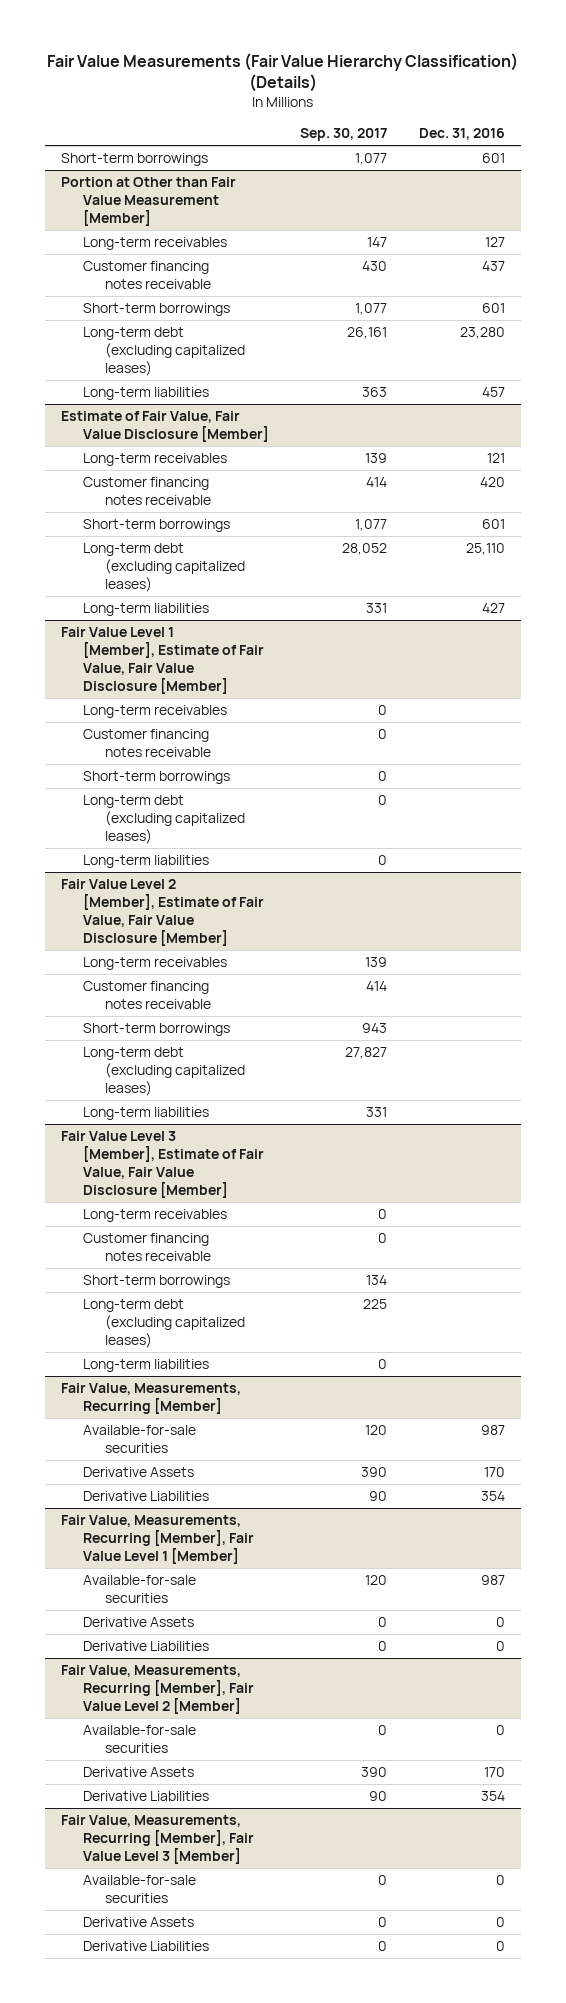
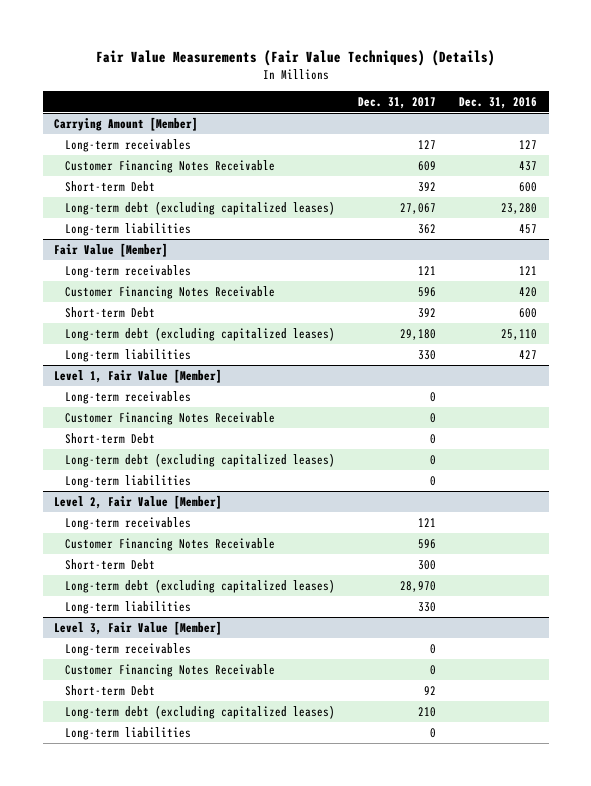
- Fair Value Measurements (Fair Value Hierarchy Classification) (Details)
+ Fair Value Measurements (Fair Value Techniques) (Details)
- | Sep. 30, 2017 | Dec. 31, 2016
+ | Dec. 31, 2017 | Dec. 31, 2016
- Short-term borrowings | 1,077 | 601
- Portion at Other than Fair Value Measurement [Member]
+ Carrying Amount [Member]
- Customer financing notes receivable | 430 | 437
- Short-term borrowings | 1,077 | 601
+ Customer Financing Notes Receivable | 609 | 437
+ Short-term Debt | 392 | 600
- Estimate of Fair Value, Fair Value Disclosure [Member]
+ Fair Value [Member]
- Customer financing notes receivable | 414 | 420
- Short-term borrowings | 1,077 | 601
+ Customer Financing Notes Receivable | 596 | 420
+ Short-term Debt | 392 | 600
- Fair Value Level 1 [Member], Estimate of Fair Value, Fair Value Disclosure [Member]
- Long-term receivables | 0 |
- Customer financing notes receivable | 0 |
- Short-term borrowings | 0 |
- Long-term debt (excluding capitalized leases) | 0 |
- Long-term liabilities | 0 |
- Fair Value Level 2 [Member], Estimate of Fair Value, Fair Value Disclosure [Member]
- Long-term receivables | 139 |
- Customer financing notes receivable | 414 |
- Short-term borrowings | 943 |
- Long-term debt (excluding capitalized leases) | 27,827 |
- Long-term liabilities | 331 |
- Fair Value Level 3 [Member], Estimate of Fair Value, Fair Value Disclosure [Member]
- Long-term receivables | 0 |
- Customer financing notes receivable | 0 |
- Short-term borrowings | 134 |
- Long-term debt (excluding capitalized leases) | 225 |
- Long-term liabilities | 0 |
- Fair Value, Measurements, Recurring [Member]
- Available-for-sale securities | 120 | 987
- Derivative Assets | 390 | 170
- Derivative Liabilities | 90 | 354
- Fair Value, Measurements, Recurring [Member], Fair Value Level 1 [Member]
- Available-for-sale securities | 120 | 987
- Derivative Assets | 0 | 0
- Derivative Liabilities | 0 | 0
- Fair Value, Measurements, Recurring [Member], Fair Value Level 2 [Member]
- Available-for-sale securities | 0 | 0
- Derivative Assets | 390 | 170
- Derivative Liabilities | 90 | 354
- Fair Value, Measurements, Recurring [Member], Fair Value Level 3 [Member]
- Available-for-sale securities | 0 | 0
- Derivative Assets | 0 | 0
- Derivative Liabilities | 0 | 0
+ Level 1, Fair Value [Member]
+ Long-term receivables | 0 |
+ Customer Financing Notes Receivable | 0 |
+ Short-term Debt | 0 |
+ Long-term debt (excluding capitalized leases) | 0 |
+ Long-term liabilities | 0 |
+ Level 2, Fair Value [Member]
+ Long-term receivables | 121 |
+ Customer Financing Notes Receivable | 596 |
+ Short-term Debt | 300 |
+ Long-term debt (excluding capitalized leases) | 28,970 |
+ Long-term liabilities | 330 |
+ Level 3, Fair Value [Member]
+ Long-term receivables | 0 |
+ Customer Financing Notes Receivable | 0 |
+ Short-term Debt | 92 |
+ Long-term debt (excluding capitalized leases) | 210 |
+ Long-term liabilities | 0 |

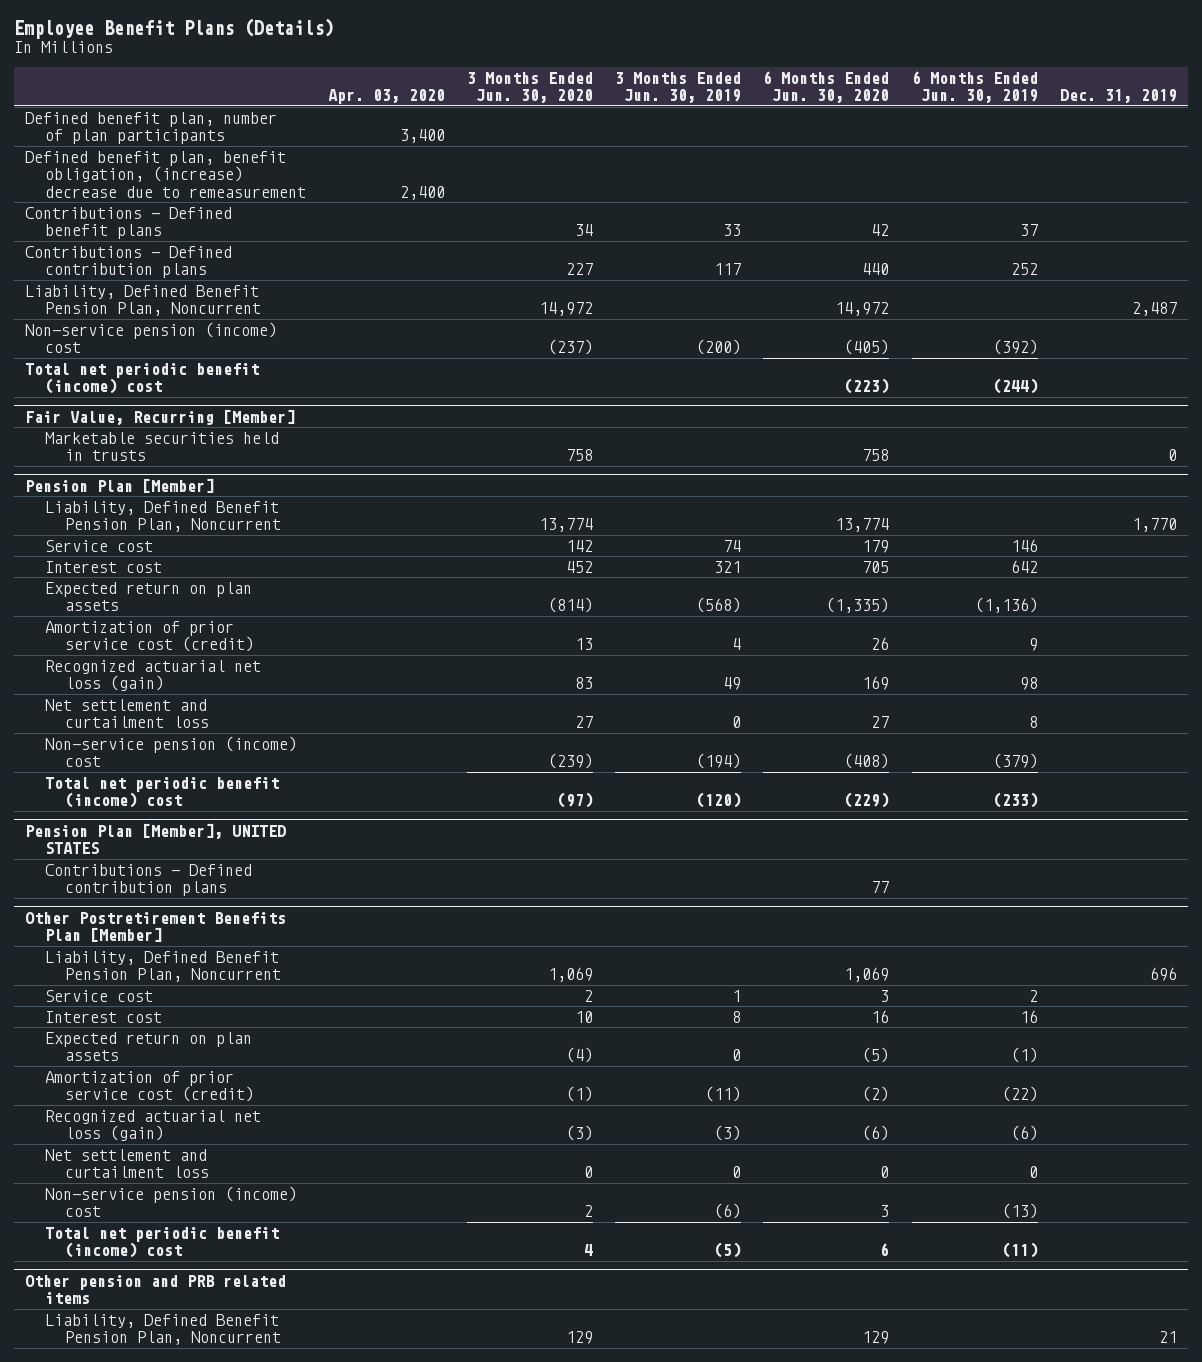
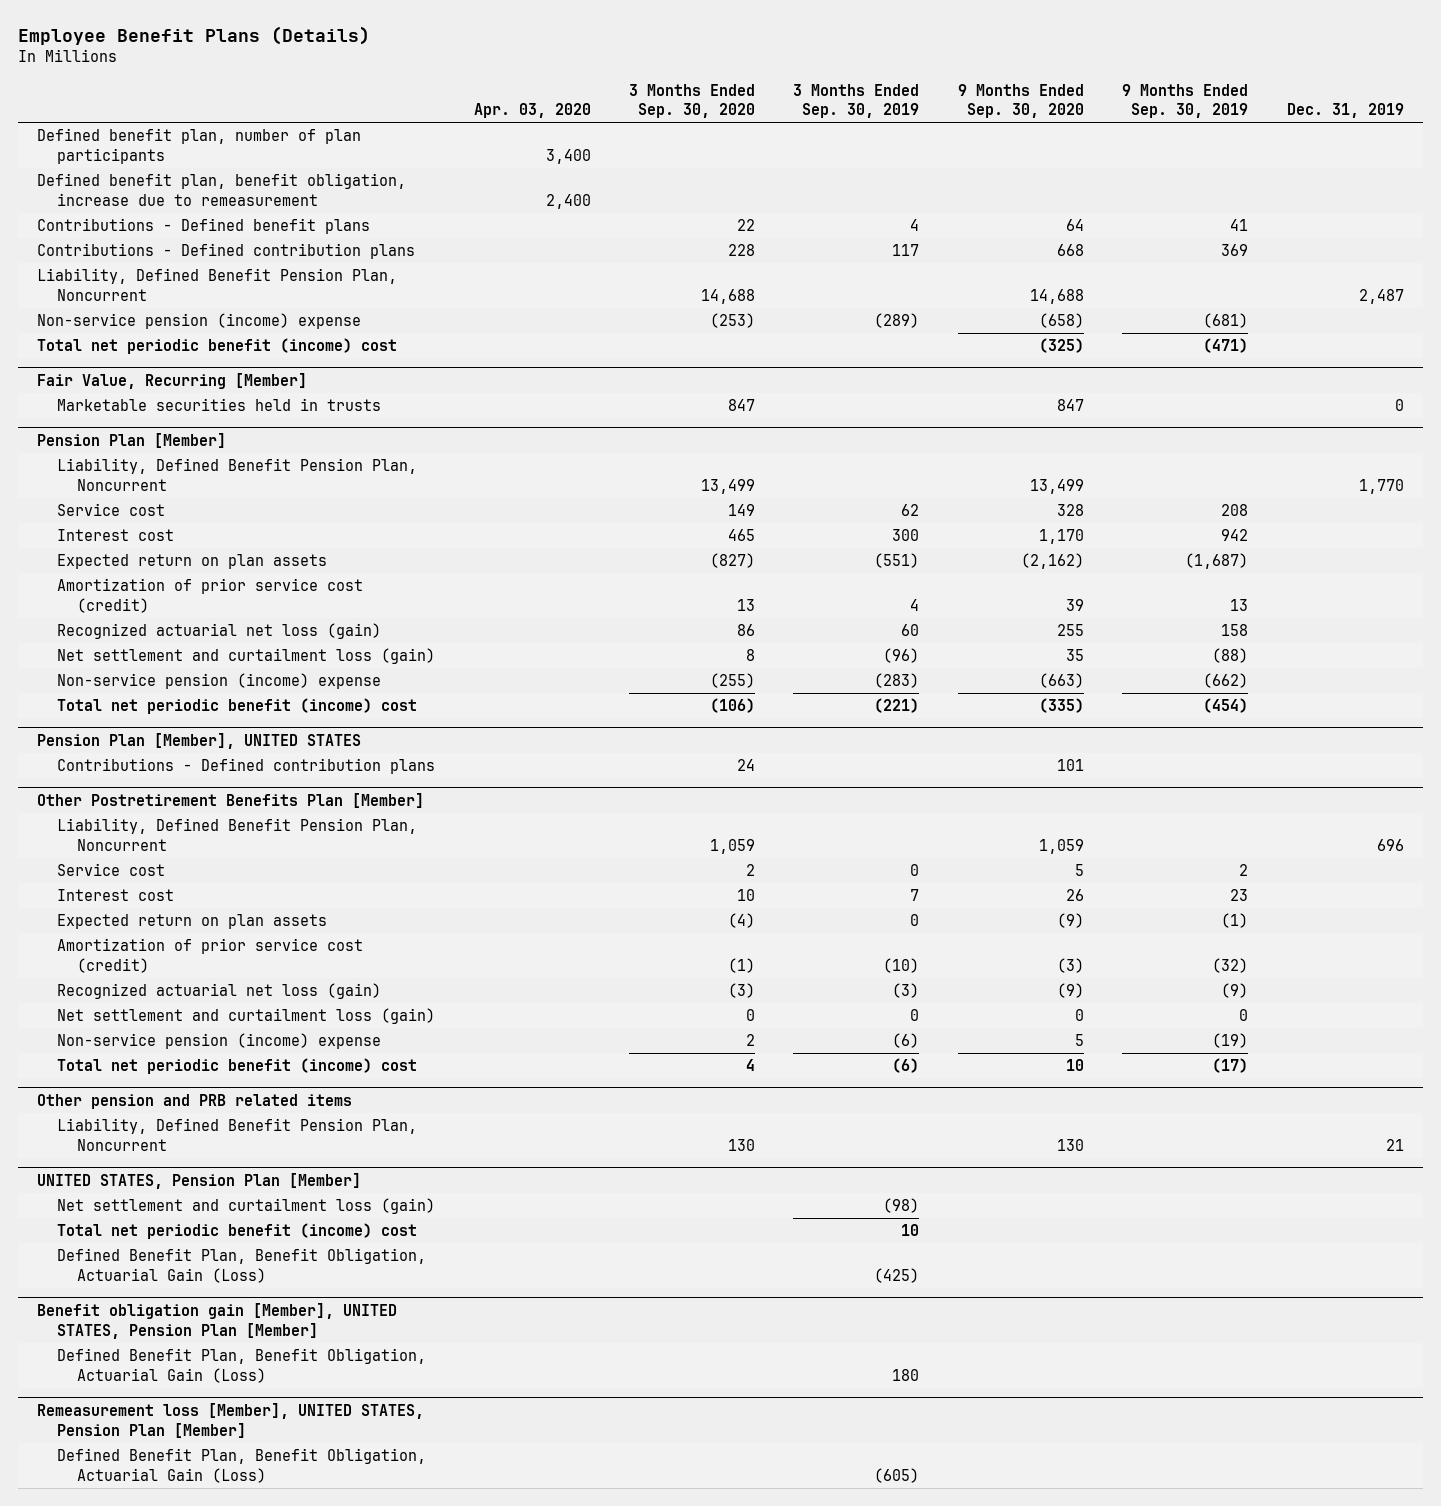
- | Apr. 03, 2020 | 3 Months Ended Jun. 30, 2020 | 3 Months Ended Jun. 30, 2019 | 6 Months Ended Jun. 30, 2020 | 6 Months Ended Jun. 30, 2019 | Dec. 31, 2019
+ | Apr. 03, 2020 | 3 Months Ended Sep. 30, 2020 | 3 Months Ended Sep. 30, 2019 | 9 Months Ended Sep. 30, 2020 | 9 Months Ended Sep. 30, 2019 | Dec. 31, 2019
- Defined benefit plan, benefit obligation, (increase) decrease due to remeasurement | 2,400 | | | | |
+ Defined benefit plan, benefit obligation, increase due to remeasurement | 2,400 | | | | |
- Non-service pension (income) cost | | (237) | (200) | (405) | (392) |
+ Non-service pension (income) expense | | (253) | (289) | (658) | (681) |
@ Pension Plan [Member]
- Net settlement and curtailment loss | | 27 | 0 | 27 | 8 |
- Non-service pension (income) cost | | (239) | (194) | (408) | (379) |
+ Net settlement and curtailment loss (gain) | | 8 | (96) | 35 | (88) |
+ Non-service pension (income) expense | | (255) | (283) | (663) | (662) |
@ Other Postretirement Benefits Plan [Member]
- Net settlement and curtailment loss | | 0 | 0 | 0 | 0 |
- Non-service pension (income) cost | | 2 | (6) | 3 | (13) |
+ Net settlement and curtailment loss (gain) | | 0 | 0 | 0 | 0 |
+ Non-service pension (income) expense | | 2 | (6) | 5 | (19) |
+ UNITED STATES, Pension Plan [Member]
+ Net settlement and curtailment loss (gain) | | | (98) | | |
+ Total net periodic benefit (income) cost | | | 10 | | |
+ Defined Benefit Plan, Benefit Obligation, Actuarial Gain (Loss) | | | (425) | | |
+ Benefit obligation gain [Member], UNITED STATES, Pension Plan [Member]
+ Defined Benefit Plan, Benefit Obligation, Actuarial Gain (Loss) | | | 180 | | |
+ Remeasurement loss [Member], UNITED STATES, Pension Plan [Member]
+ Defined Benefit Plan, Benefit Obligation, Actuarial Gain (Loss) | | | (605) | | |

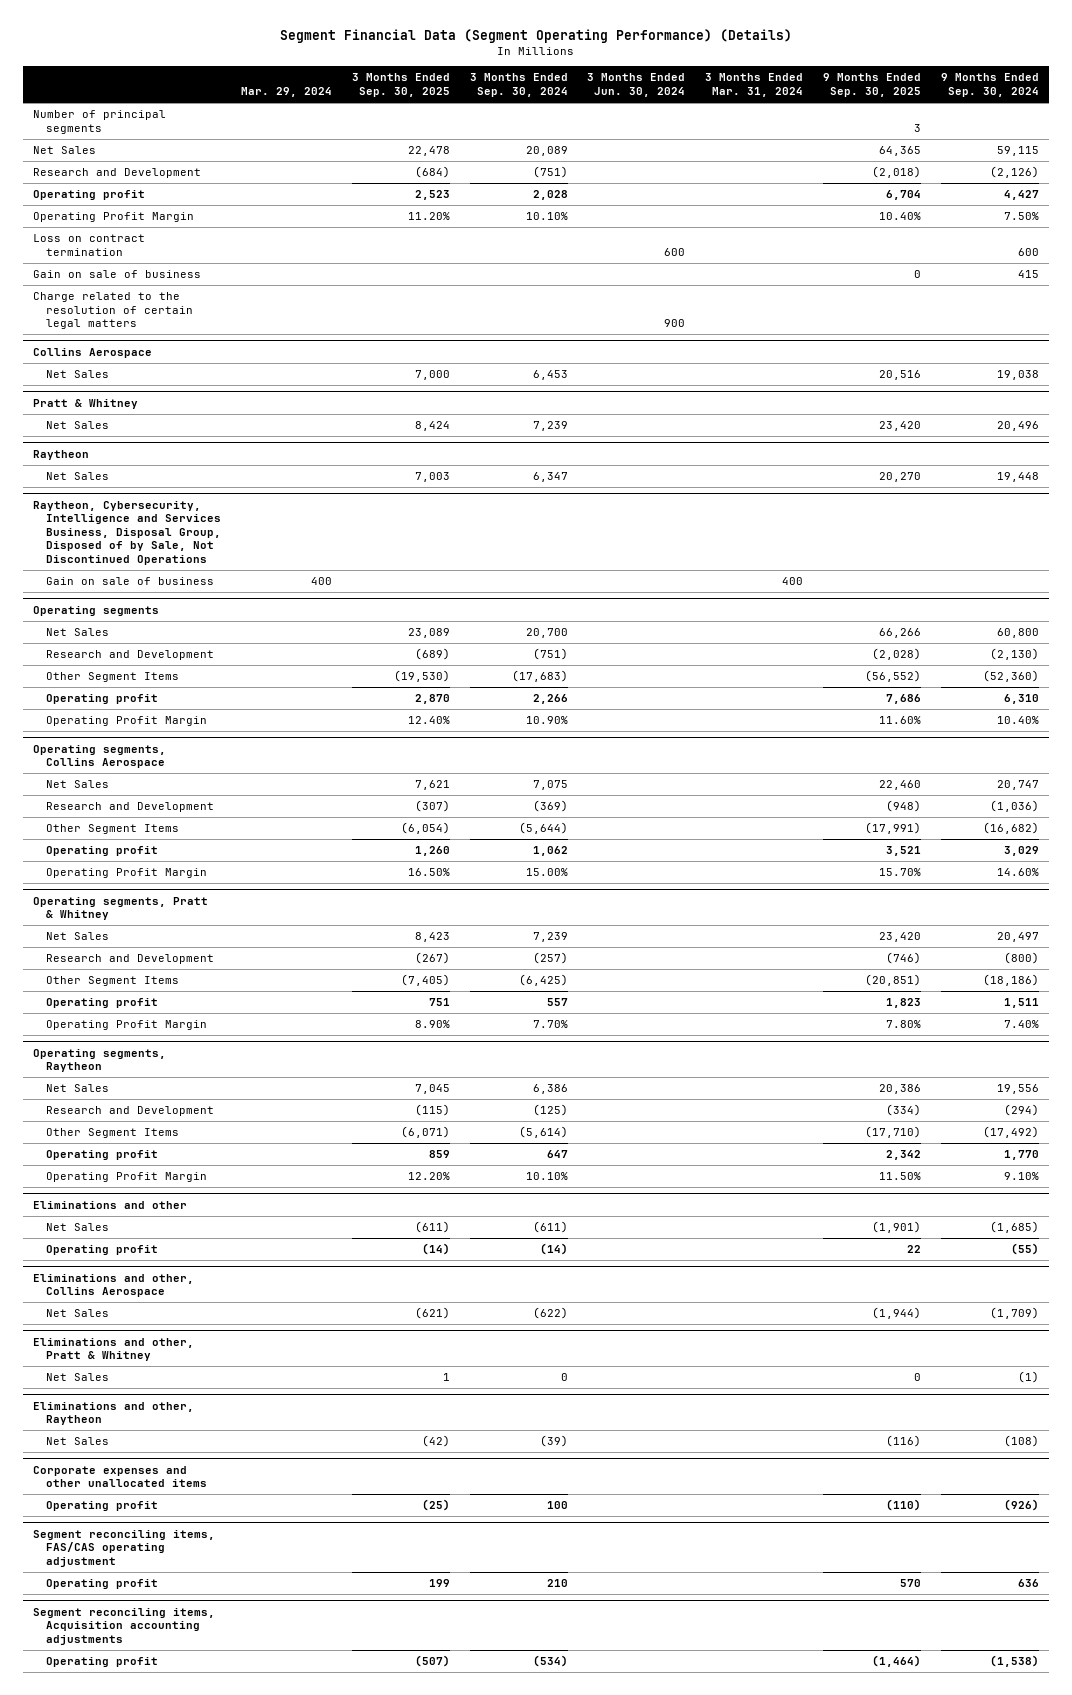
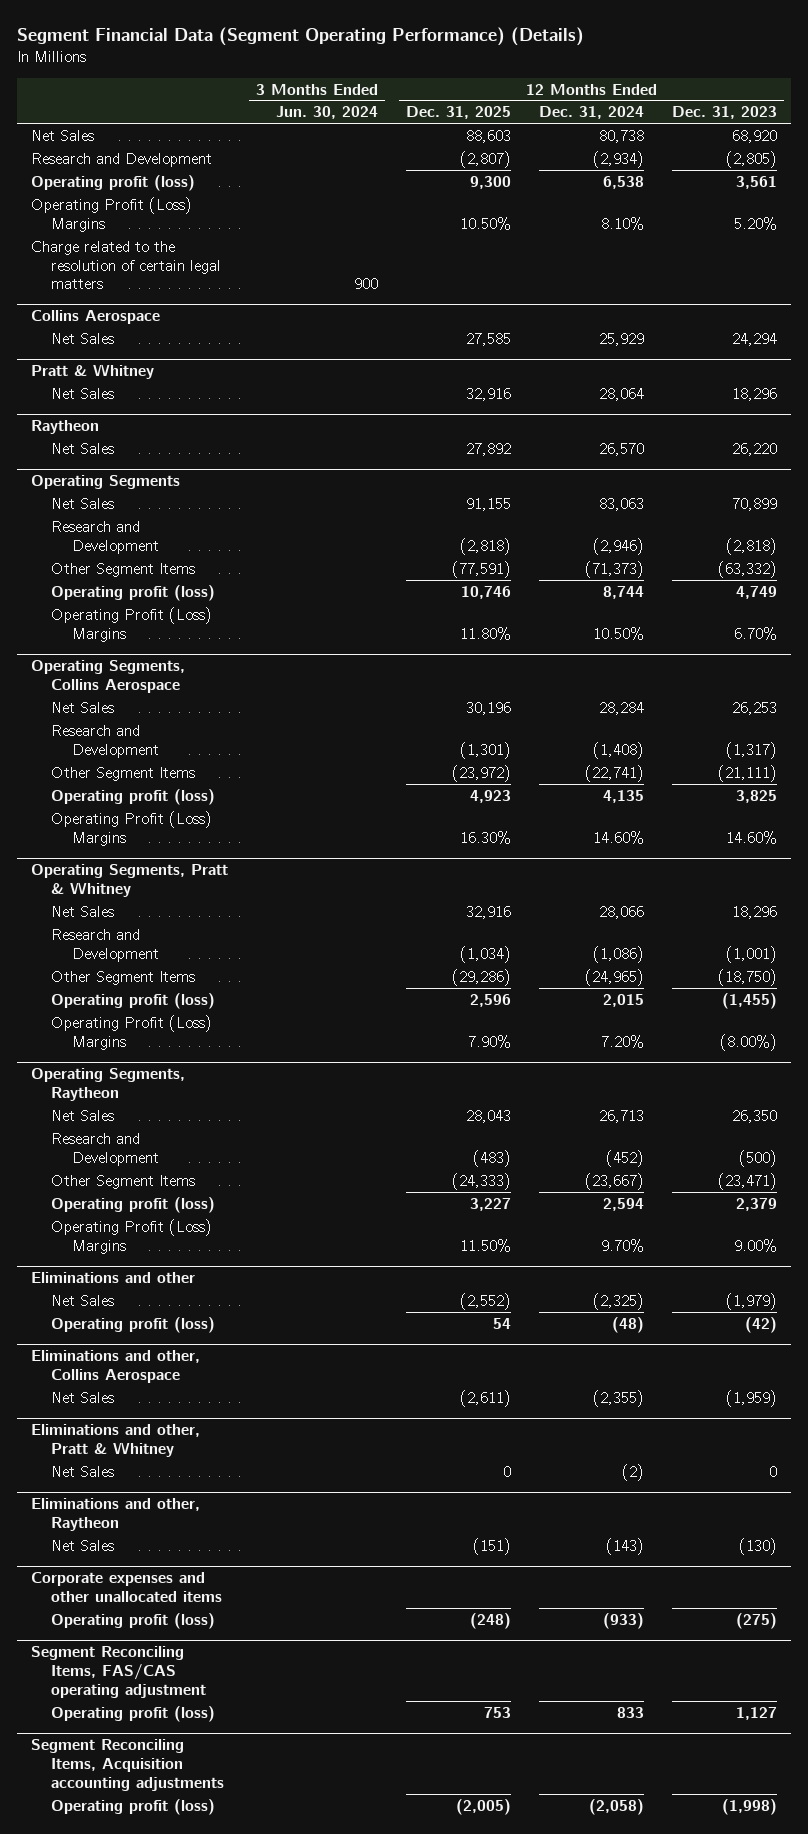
- | Mar. 29, 2024 | 3 Months Ended Sep. 30, 2025 | 3 Months Ended Sep. 30, 2024 | 3 Months Ended Jun. 30, 2024 | 3 Months Ended Mar. 31, 2024 | 9 Months Ended Sep. 30, 2025 | 9 Months Ended Sep. 30, 2024
+ | 3 Months Ended Jun. 30, 2024 | 12 Months Ended Dec. 31, 2025 | 12 Months Ended Dec. 31, 2024 | 12 Months Ended Dec. 31, 2023
- Number of principal segments | | | | | | 3 |
- Operating profit | | 2,523 | 2,028 | | | 6,704 | 4,427
- Operating Profit Margin | | 11.20% | 10.10% | | | 10.40% | 7.50%
- Loss on contract termination | | | | 600 | | | 600
- Gain on sale of business | | | | | | 0 | 415
+ Operating profit (loss) | | 9,300 | 6,538 | 3,561
+ Operating Profit (Loss) Margins | | 10.50% | 8.10% | 5.20%
- Raytheon, Cybersecurity, Intelligence and Services Business, Disposal Group, Disposed of by Sale, Not Discontinued Operations
- Gain on sale of business | 400 | | | | 400 | |
- Operating segments
+ Operating Segments
- Operating profit | | 2,870 | 2,266 | | | 7,686 | 6,310
- Operating Profit Margin | | 12.40% | 10.90% | | | 11.60% | 10.40%
- Operating segments, Collins Aerospace
+ Operating profit (loss) | | 10,746 | 8,744 | 4,749
+ Operating Profit (Loss) Margins | | 11.80% | 10.50% | 6.70%
+ Operating Segments, Collins Aerospace
- Operating profit | | 1,260 | 1,062 | | | 3,521 | 3,029
- Operating Profit Margin | | 16.50% | 15.00% | | | 15.70% | 14.60%
- Operating segments, Pratt & Whitney
+ Operating profit (loss) | | 4,923 | 4,135 | 3,825
+ Operating Profit (Loss) Margins | | 16.30% | 14.60% | 14.60%
+ Operating Segments, Pratt & Whitney
- Operating profit | | 751 | 557 | | | 1,823 | 1,511
- Operating Profit Margin | | 8.90% | 7.70% | | | 7.80% | 7.40%
- Operating segments, Raytheon
+ Operating profit (loss) | | 2,596 | 2,015 | (1,455)
+ Operating Profit (Loss) Margins | | 7.90% | 7.20% | (8.00%)
+ Operating Segments, Raytheon
- Operating profit | | 859 | 647 | | | 2,342 | 1,770
- Operating Profit Margin | | 12.20% | 10.10% | | | 11.50% | 9.10%
+ Operating profit (loss) | | 3,227 | 2,594 | 2,379
+ Operating Profit (Loss) Margins | | 11.50% | 9.70% | 9.00%
@ Eliminations and other
- Operating profit | | (14) | (14) | | | 22 | (55)
+ Operating profit (loss) | | 54 | (48) | (42)
@ Corporate expenses and other unallocated items
- Operating profit | | (25) | 100 | | | (110) | (926)
- Segment reconciling items, FAS/CAS operating adjustment
- Operating profit | | 199 | 210 | | | 570 | 636
- Segment reconciling items, Acquisition accounting adjustments
- Operating profit | | (507) | (534) | | | (1,464) | (1,538)
@ Corporate expenses and other unallocated items
+ Operating profit (loss) | | (248) | (933) | (275)
+ Segment Reconciling Items, FAS/CAS operating adjustment
+ Operating profit (loss) | | 753 | 833 | 1,127
+ Segment Reconciling Items, Acquisition accounting adjustments
+ Operating profit (loss) | | (2,005) | (2,058) | (1,998)

